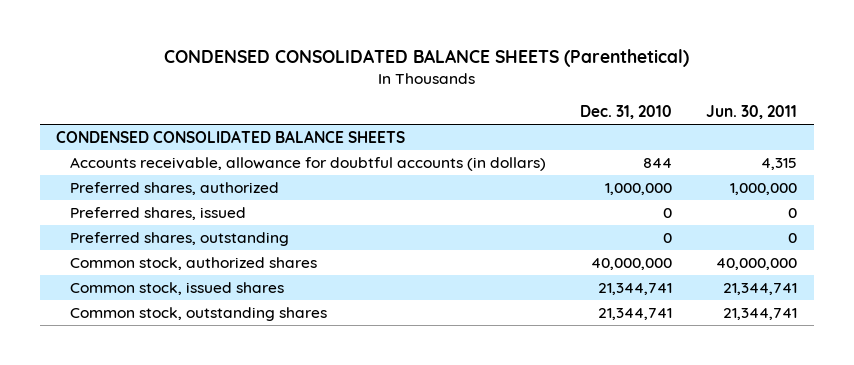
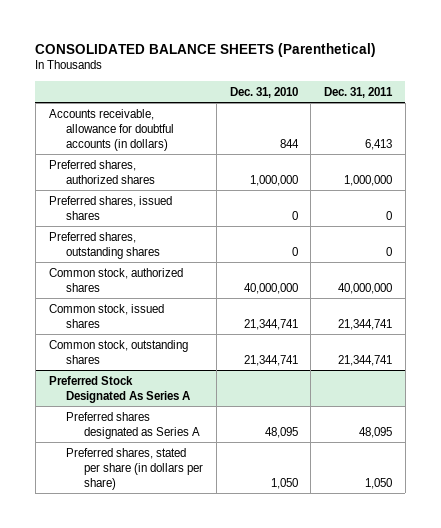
- CONDENSED CONSOLIDATED BALANCE SHEETS (Parenthetical)
+ CONSOLIDATED BALANCE SHEETS (Parenthetical)
- | Dec. 31, 2010 | Jun. 30, 2011
+ | Dec. 31, 2010 | Dec. 31, 2011
- CONDENSED CONSOLIDATED BALANCE SHEETS
- Preferred shares, authorized | 1,000,000 | 1,000,000
- Preferred shares, issued | 0 | 0
- Preferred shares, outstanding | 0 | 0
+ Preferred shares, authorized shares | 1,000,000 | 1,000,000
+ Preferred shares, issued shares | 0 | 0
+ Preferred shares, outstanding shares | 0 | 0
+ Preferred Stock Designated As Series A
+ Preferred shares designated as Series A | 48,095 | 48,095
+ Preferred shares, stated per share (in dollars per share) | 1,050 | 1,050

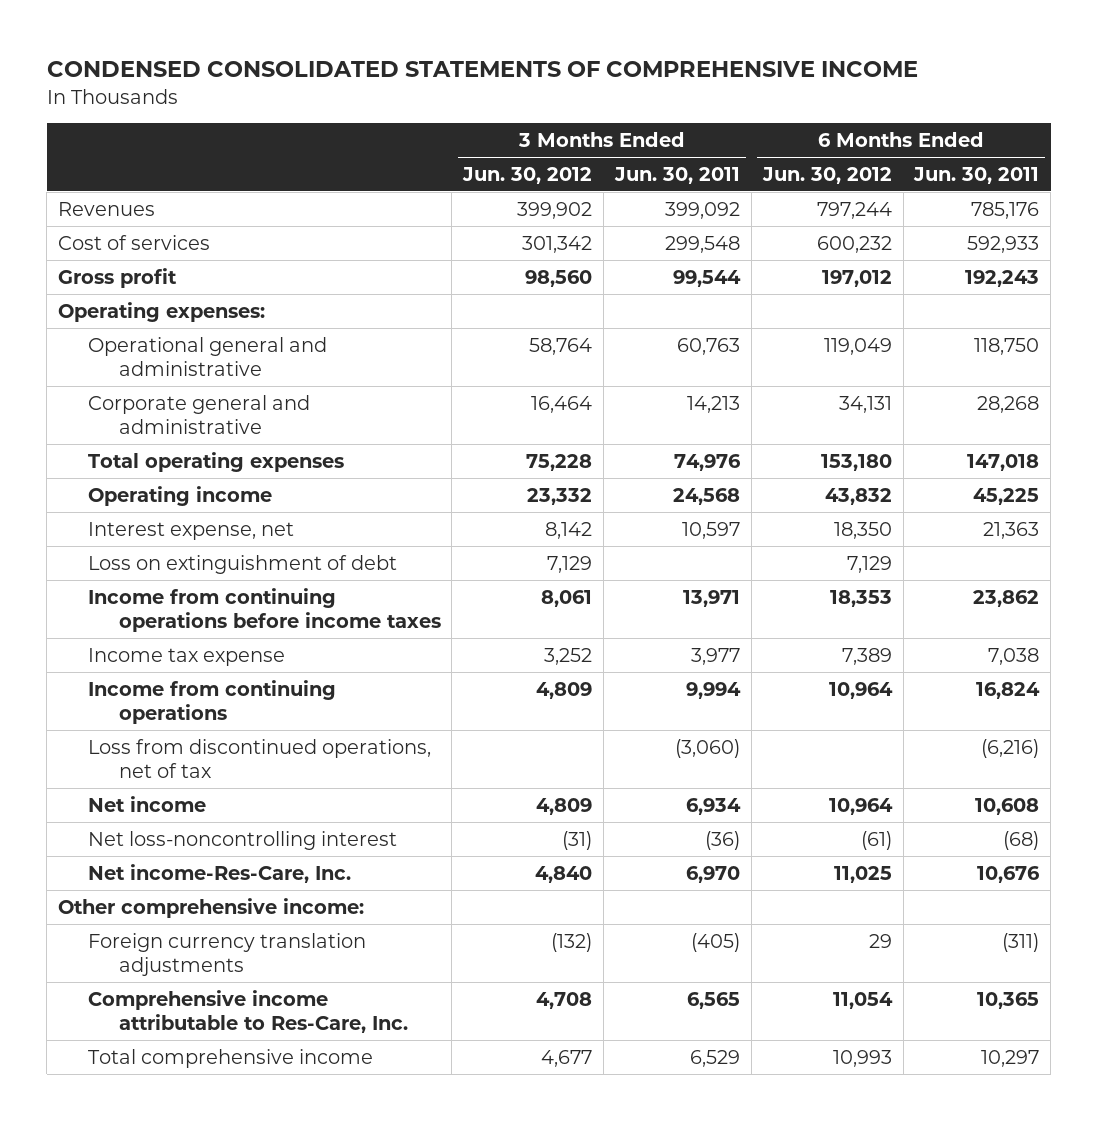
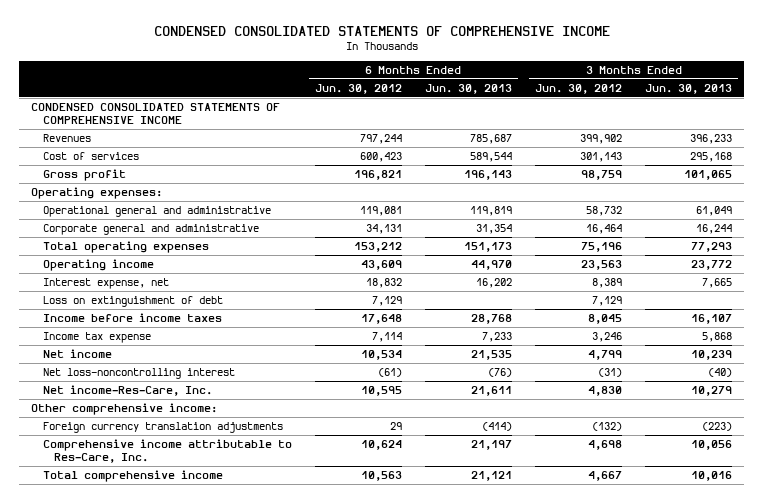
- | 3 Months Ended Jun. 30, 2012 | 3 Months Ended Jun. 30, 2011 | 6 Months Ended Jun. 30, 2012 | 6 Months Ended Jun. 30, 2011
+ | 6 Months Ended Jun. 30, 2012 | 6 Months Ended Jun. 30, 2013 | 3 Months Ended Jun. 30, 2012 | 3 Months Ended Jun. 30, 2013
+ CONDENSED CONSOLIDATED STATEMENTS OF COMPREHENSIVE INCOME
- Cost of services | 301,342 | 299,548 | 600,232 | 592,933
- Gross profit | 98,560 | 99,544 | 197,012 | 192,243
+ Cost of services | 600,423 | 589,544 | 301,143 | 295,168
+ Gross profit | 196,821 | 196,143 | 98,759 | 101,065
- Operational general and administrative | 58,764 | 60,763 | 119,049 | 118,750
+ Operational general and administrative | 119,081 | 119,819 | 58,732 | 61,049
- Total operating expenses | 75,228 | 74,976 | 153,180 | 147,018
- Operating income | 23,332 | 24,568 | 43,832 | 45,225
- Interest expense, net | 8,142 | 10,597 | 18,350 | 21,363
+ Total operating expenses | 153,212 | 151,173 | 75,196 | 77,293
+ Operating income | 43,609 | 44,970 | 23,563 | 23,772
+ Interest expense, net | 18,832 | 16,202 | 8,389 | 7,665
- Income from continuing operations before income taxes | 8,061 | 13,971 | 18,353 | 23,862
- Income tax expense | 3,252 | 3,977 | 7,389 | 7,038
- Income from continuing operations | 4,809 | 9,994 | 10,964 | 16,824
- Loss from discontinued operations, net of tax | | (3,060) | | (6,216)
- Net income | 4,809 | 6,934 | 10,964 | 10,608
+ Income before income taxes | 17,648 | 28,768 | 8,045 | 16,107
+ Income tax expense | 7,114 | 7,233 | 3,246 | 5,868
+ Net income | 10,534 | 21,535 | 4,799 | 10,239
- Net income-Res-Care, Inc. | 4,840 | 6,970 | 11,025 | 10,676
+ Net income-Res-Care, Inc. | 10,595 | 21,611 | 4,830 | 10,279
- Comprehensive income attributable to Res-Care, Inc. | 4,708 | 6,565 | 11,054 | 10,365
- Total comprehensive income | 4,677 | 6,529 | 10,993 | 10,297
+ Comprehensive income attributable to Res-Care, Inc. | 10,624 | 21,197 | 4,698 | 10,056
+ Total comprehensive income | 10,563 | 21,121 | 4,667 | 10,016

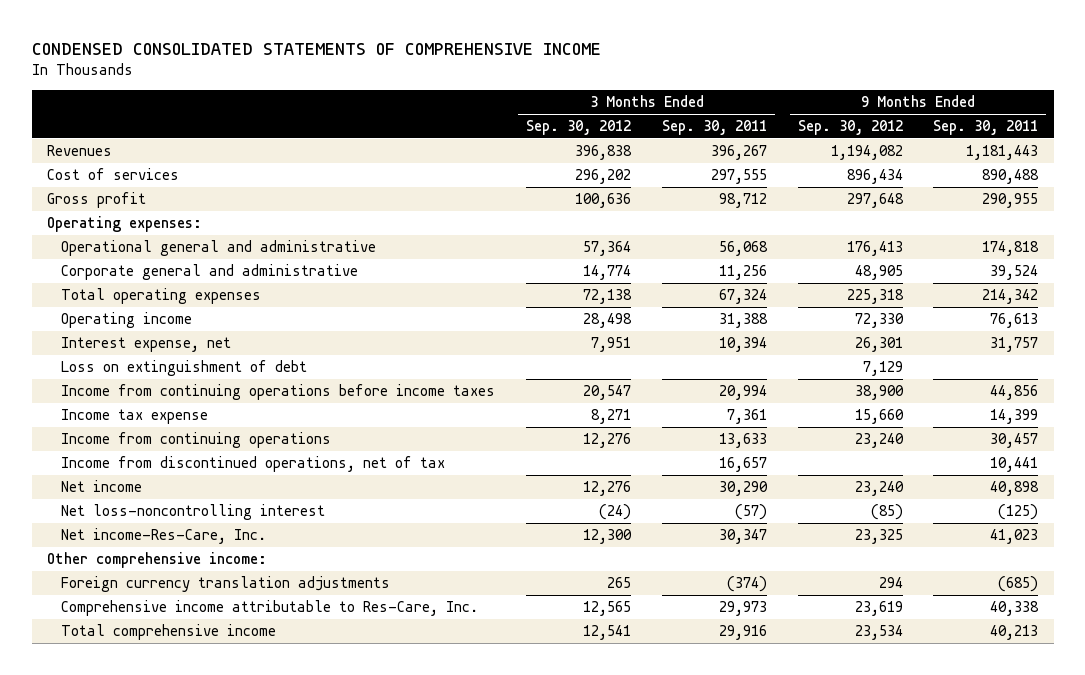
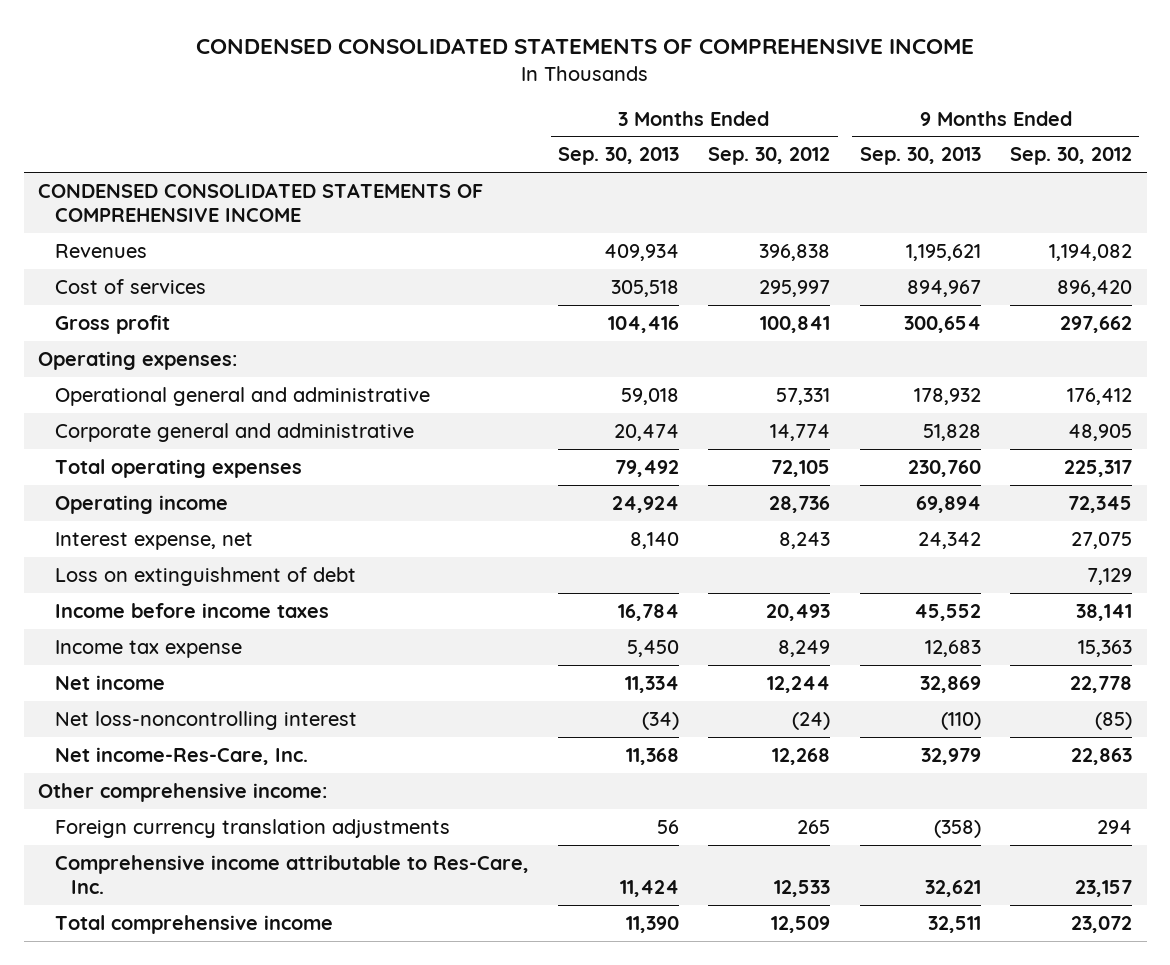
- | 3 Months Ended Sep. 30, 2012 | 3 Months Ended Sep. 30, 2011 | 9 Months Ended Sep. 30, 2012 | 9 Months Ended Sep. 30, 2011
+ | 3 Months Ended Sep. 30, 2013 | 3 Months Ended Sep. 30, 2012 | 9 Months Ended Sep. 30, 2013 | 9 Months Ended Sep. 30, 2012
+ CONDENSED CONSOLIDATED STATEMENTS OF COMPREHENSIVE INCOME
- Cost of services | 296,202 | 297,555 | 896,434 | 890,488
- Gross profit | 100,636 | 98,712 | 297,648 | 290,955
+ Cost of services | 305,518 | 295,997 | 894,967 | 896,420
+ Gross profit | 104,416 | 100,841 | 300,654 | 297,662
- Operational general and administrative | 57,364 | 56,068 | 176,413 | 174,818
+ Operational general and administrative | 59,018 | 57,331 | 178,932 | 176,412
- Total operating expenses | 72,138 | 67,324 | 225,318 | 214,342
- Operating income | 28,498 | 31,388 | 72,330 | 76,613
- Interest expense, net | 7,951 | 10,394 | 26,301 | 31,757
+ Total operating expenses | 79,492 | 72,105 | 230,760 | 225,317
+ Operating income | 24,924 | 28,736 | 69,894 | 72,345
+ Interest expense, net | 8,140 | 8,243 | 24,342 | 27,075
- Income from continuing operations before income taxes | 20,547 | 20,994 | 38,900 | 44,856
- Income tax expense | 8,271 | 7,361 | 15,660 | 14,399
- Income from continuing operations | 12,276 | 13,633 | 23,240 | 30,457
- Income from discontinued operations, net of tax | | 16,657 | | 10,441
- Net income | 12,276 | 30,290 | 23,240 | 40,898
+ Income before income taxes | 16,784 | 20,493 | 45,552 | 38,141
+ Income tax expense | 5,450 | 8,249 | 12,683 | 15,363
+ Net income | 11,334 | 12,244 | 32,869 | 22,778
- Net income-Res-Care, Inc. | 12,300 | 30,347 | 23,325 | 41,023
+ Net income-Res-Care, Inc. | 11,368 | 12,268 | 32,979 | 22,863
- Comprehensive income attributable to Res-Care, Inc. | 12,565 | 29,973 | 23,619 | 40,338
- Total comprehensive income | 12,541 | 29,916 | 23,534 | 40,213
+ Comprehensive income attributable to Res-Care, Inc. | 11,424 | 12,533 | 32,621 | 23,157
+ Total comprehensive income | 11,390 | 12,509 | 32,511 | 23,072

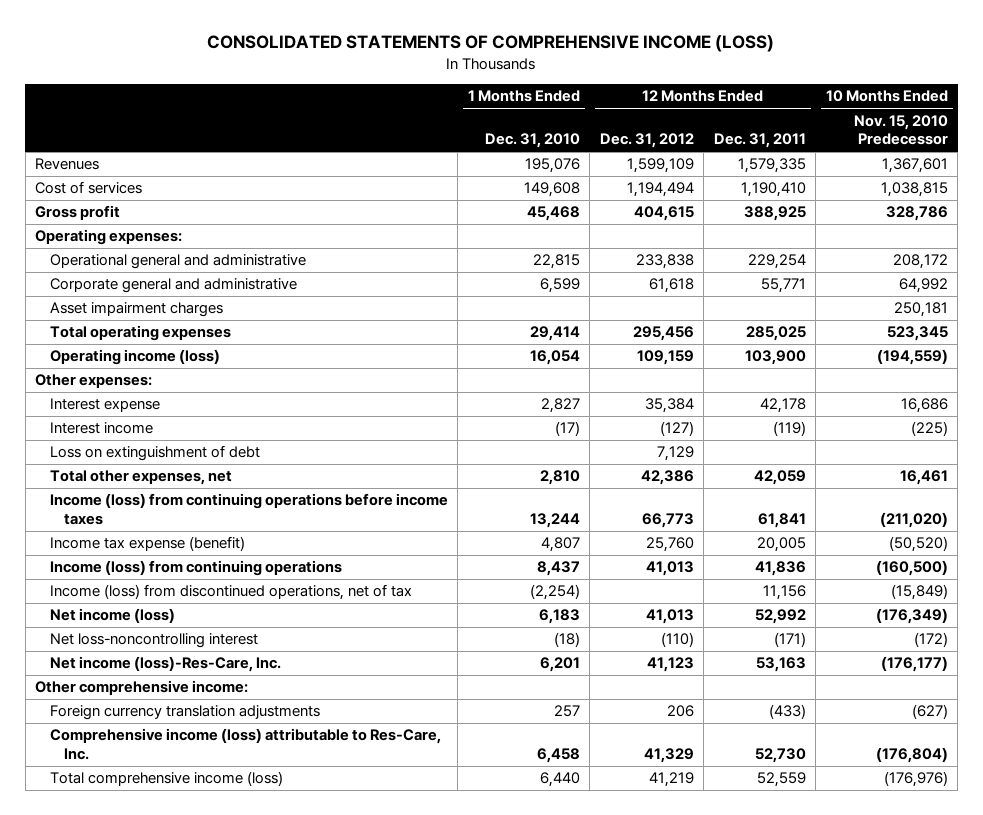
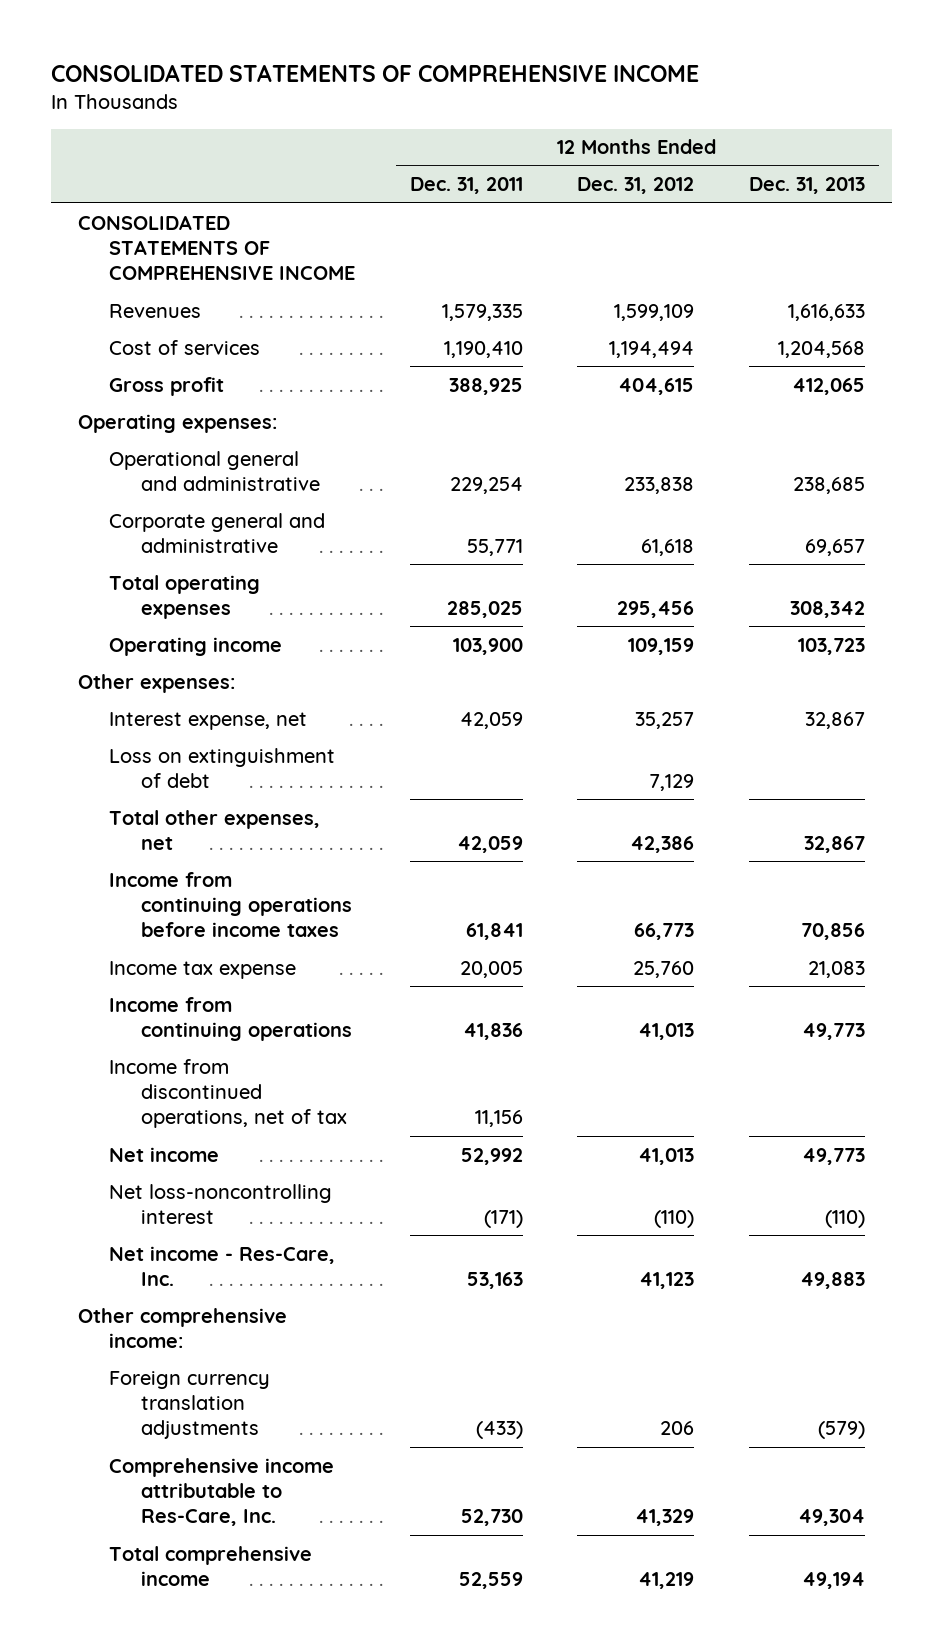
- CONSOLIDATED STATEMENTS OF COMPREHENSIVE INCOME (LOSS)
+ CONSOLIDATED STATEMENTS OF COMPREHENSIVE INCOME
- | 1 Months Ended Dec. 31, 2010 | 12 Months Ended Dec. 31, 2012 | 12 Months Ended Dec. 31, 2011 | 10 Months Ended Nov. 15, 2010 Predecessor
+ | 12 Months Ended Dec. 31, 2011 | 12 Months Ended Dec. 31, 2012 | 12 Months Ended Dec. 31, 2013
+ CONSOLIDATED STATEMENTS OF COMPREHENSIVE INCOME
- Asset impairment charges | | | | 250,181
- Operating income (loss) | 16,054 | 109,159 | 103,900 | (194,559)
+ Operating income | 103,900 | 109,159 | 103,723
- Interest expense | 2,827 | 35,384 | 42,178 | 16,686
- Interest income | (17) | (127) | (119) | (225)
+ Interest expense, net | 42,059 | 35,257 | 32,867
- Income (loss) from continuing operations before income taxes | 13,244 | 66,773 | 61,841 | (211,020)
- Income tax expense (benefit) | 4,807 | 25,760 | 20,005 | (50,520)
- Income (loss) from continuing operations | 8,437 | 41,013 | 41,836 | (160,500)
- Income (loss) from discontinued operations, net of tax | (2,254) | | 11,156 | (15,849)
- Net income (loss) | 6,183 | 41,013 | 52,992 | (176,349)
+ Income from continuing operations before income taxes | 61,841 | 66,773 | 70,856
+ Income tax expense | 20,005 | 25,760 | 21,083
+ Income from continuing operations | 41,836 | 41,013 | 49,773
+ Income from discontinued operations, net of tax | 11,156 | |
+ Net income | 52,992 | 41,013 | 49,773
- Net income (loss)-Res-Care, Inc. | 6,201 | 41,123 | 53,163 | (176,177)
+ Net income - Res-Care, Inc. | 53,163 | 41,123 | 49,883
- Comprehensive income (loss) attributable to Res-Care, Inc. | 6,458 | 41,329 | 52,730 | (176,804)
- Total comprehensive income (loss) | 6,440 | 41,219 | 52,559 | (176,976)
+ Comprehensive income attributable to Res-Care, Inc. | 52,730 | 41,329 | 49,304
+ Total comprehensive income | 52,559 | 41,219 | 49,194

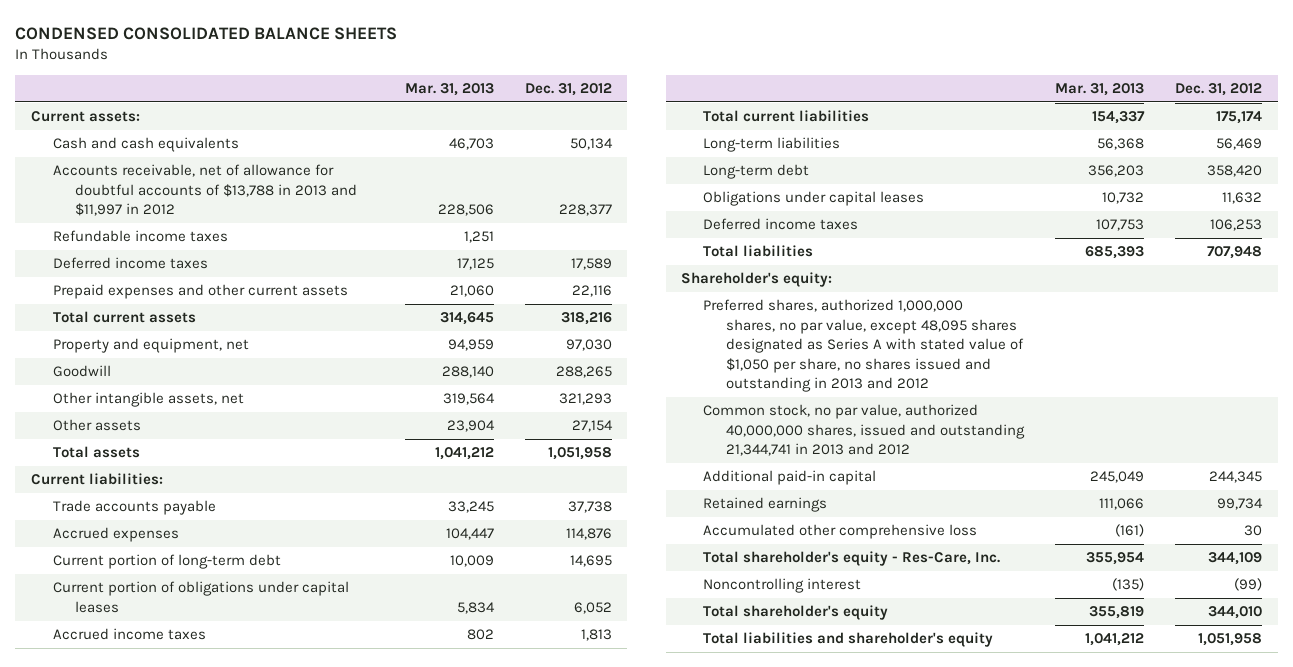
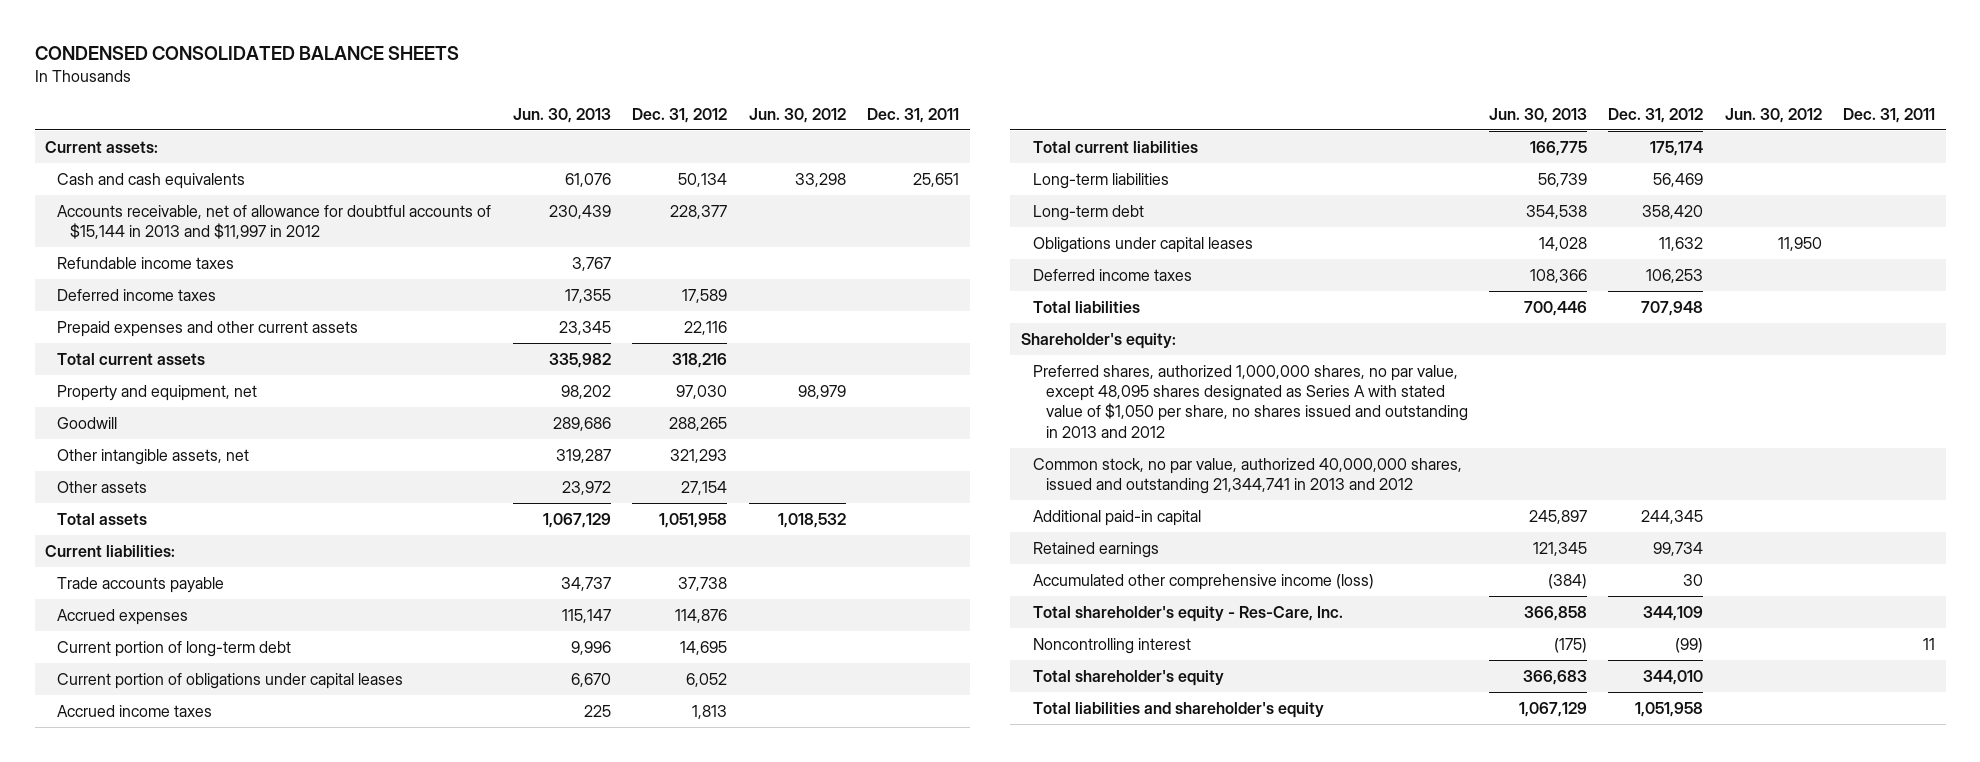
- | Mar. 31, 2013 | Dec. 31, 2012
+ | Jun. 30, 2013 | Dec. 31, 2012 | Jun. 30, 2012 | Dec. 31, 2011
- Accounts receivable, net of allowance for doubtful accounts of $13,788 in 2013 and $11,997 in 2012 | 228,506 | 228,377
+ Accounts receivable, net of allowance for doubtful accounts of $15,144 in 2013 and $11,997 in 2012 | 230,439 | 228,377 | |
- Accumulated other comprehensive loss | (161) | 30
+ Accumulated other comprehensive income (loss) | (384) | 30 | |

